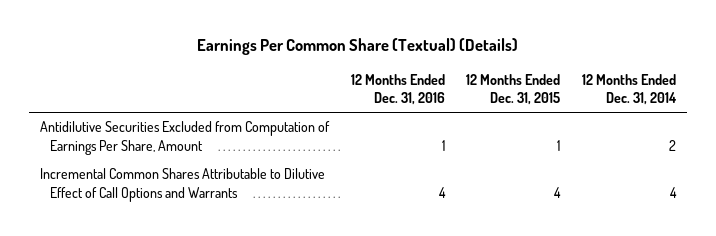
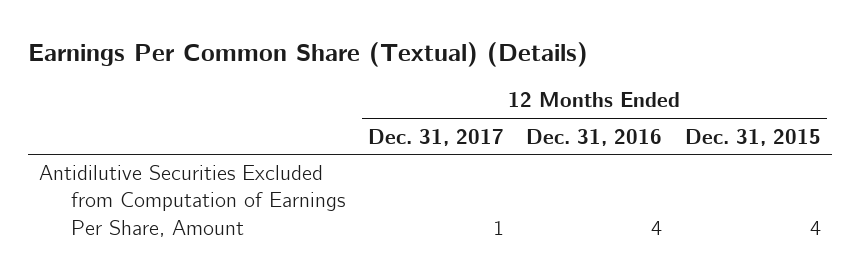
- | 12 Months Ended Dec. 31, 2016 | 12 Months Ended Dec. 31, 2015 | 12 Months Ended Dec. 31, 2014
+ | 12 Months Ended Dec. 31, 2017 | 12 Months Ended Dec. 31, 2016 | 12 Months Ended Dec. 31, 2015
- Antidilutive Securities Excluded from Computation of Earnings Per Share, Amount | 1 | 1 | 2
- Incremental Common Shares Attributable to Dilutive Effect of Call Options and Warrants | 4 | 4 | 4
+ Antidilutive Securities Excluded from Computation of Earnings Per Share, Amount | 1 | 4 | 4

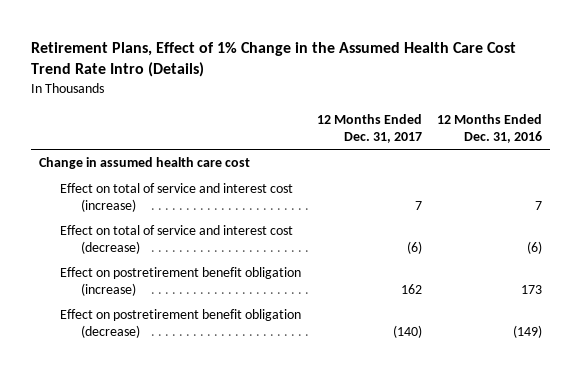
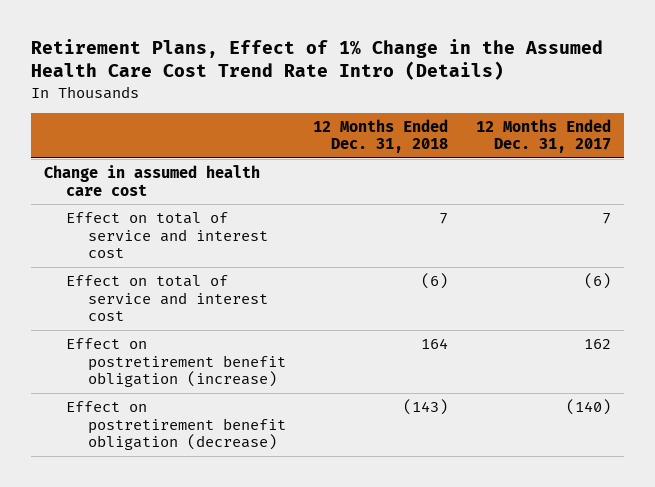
- | 12 Months Ended Dec. 31, 2017 | 12 Months Ended Dec. 31, 2016
+ | 12 Months Ended Dec. 31, 2018 | 12 Months Ended Dec. 31, 2017
- Effect on total of service and interest cost (increase) | 7 | 7
- Effect on total of service and interest cost (decrease) | (6) | (6)
+ Effect on total of service and interest cost | 7 | 7
+ Effect on total of service and interest cost | (6) | (6)

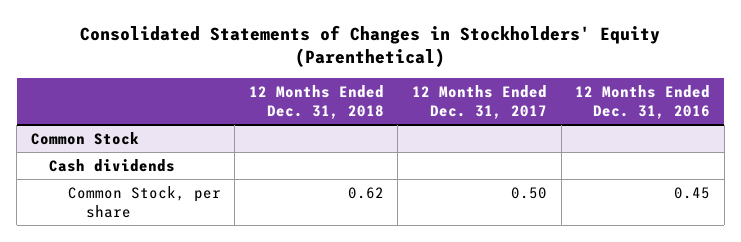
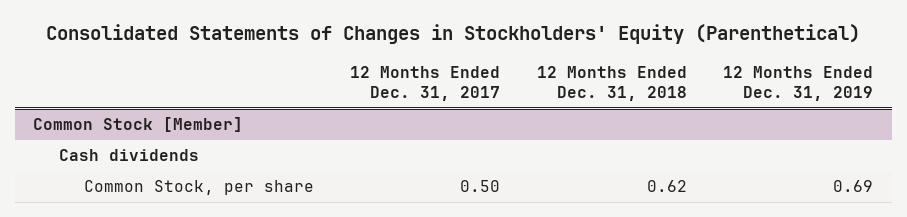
- | 12 Months Ended Dec. 31, 2018 | 12 Months Ended Dec. 31, 2017 | 12 Months Ended Dec. 31, 2016
+ | 12 Months Ended Dec. 31, 2017 | 12 Months Ended Dec. 31, 2018 | 12 Months Ended Dec. 31, 2019
- Common Stock
+ Common Stock [Member]

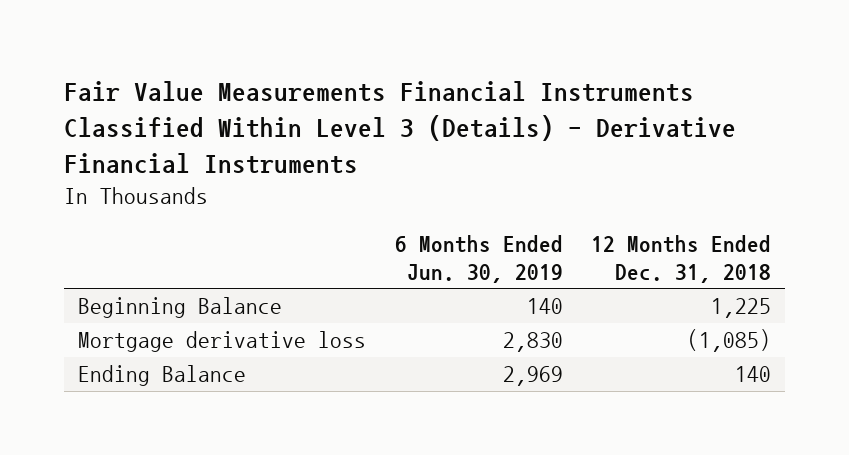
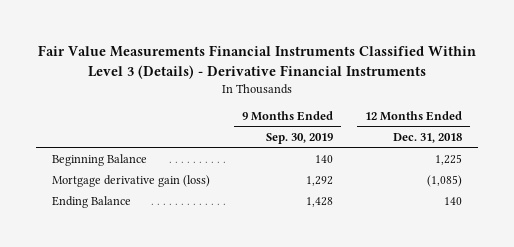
- | 6 Months Ended Jun. 30, 2019 | 12 Months Ended Dec. 31, 2018
+ | 9 Months Ended Sep. 30, 2019 | 12 Months Ended Dec. 31, 2018
- Mortgage derivative loss | 2,830 | (1,085)
+ Mortgage derivative gain (loss) | 1,292 | (1,085)

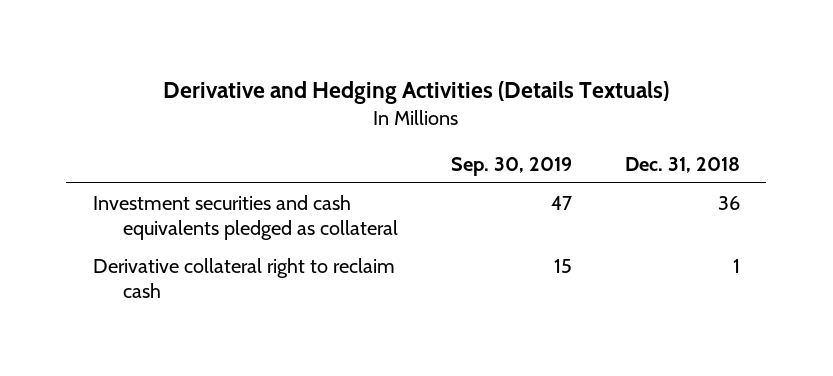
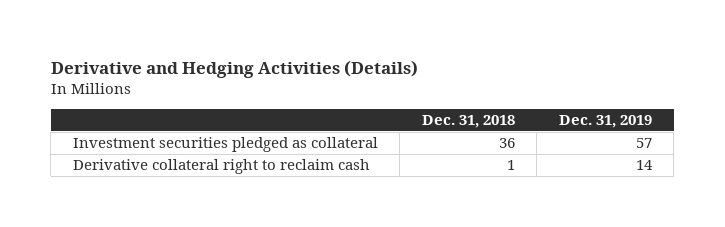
- Derivative and Hedging Activities (Details Textuals)
+ Derivative and Hedging Activities (Details)
- | Sep. 30, 2019 | Dec. 31, 2018
+ | Dec. 31, 2018 | Dec. 31, 2019
- Investment securities and cash equivalents pledged as collateral | 47 | 36
+ Investment securities pledged as collateral | 36 | 57

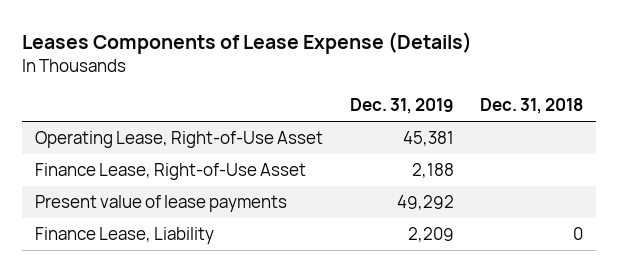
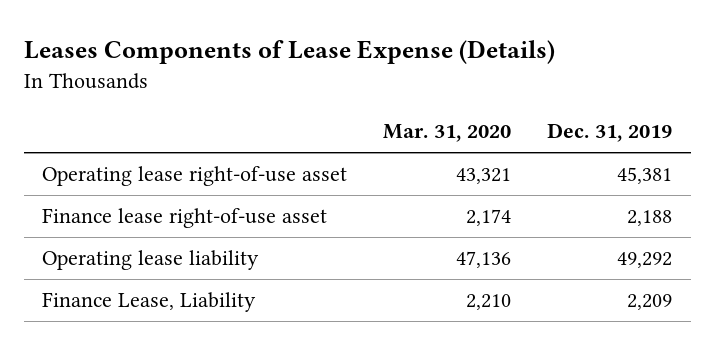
- | Dec. 31, 2019 | Dec. 31, 2018
+ | Mar. 31, 2020 | Dec. 31, 2019
- Operating Lease, Right-of-Use Asset | 45,381 |
- Finance Lease, Right-of-Use Asset | 2,188 |
- Present value of lease payments | 49,292 |
+ Operating lease right-of-use asset | 43,321 | 45,381
+ Finance lease right-of-use asset | 2,174 | 2,188
+ Operating lease liability | 47,136 | 49,292

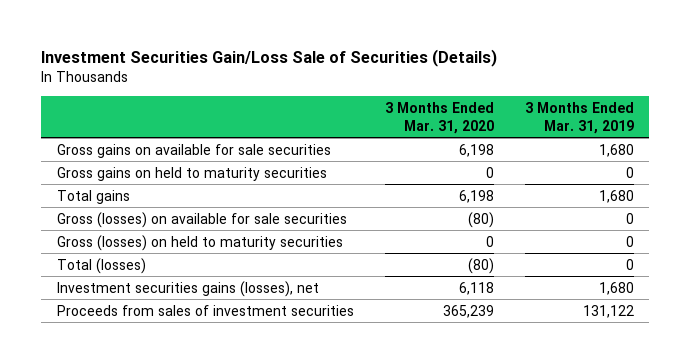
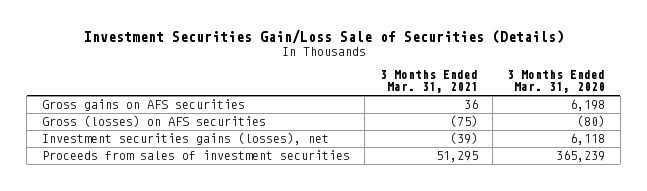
- | 3 Months Ended Mar. 31, 2020 | 3 Months Ended Mar. 31, 2019
+ | 3 Months Ended Mar. 31, 2021 | 3 Months Ended Mar. 31, 2020
- Gross gains on available for sale securities | 6,198 | 1,680
- Gross gains on held to maturity securities | 0 | 0
- Total gains | 6,198 | 1,680
- Gross (losses) on available for sale securities | (80) | 0
- Gross (losses) on held to maturity securities | 0 | 0
- Total (losses) | (80) | 0
+ Gross gains on AFS securities | 36 | 6,198
+ Gross (losses) on AFS securities | (75) | (80)

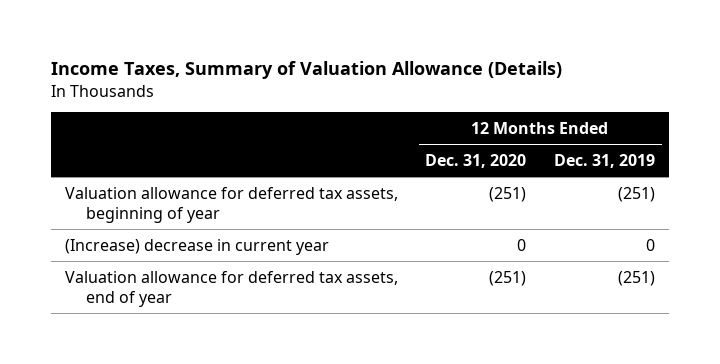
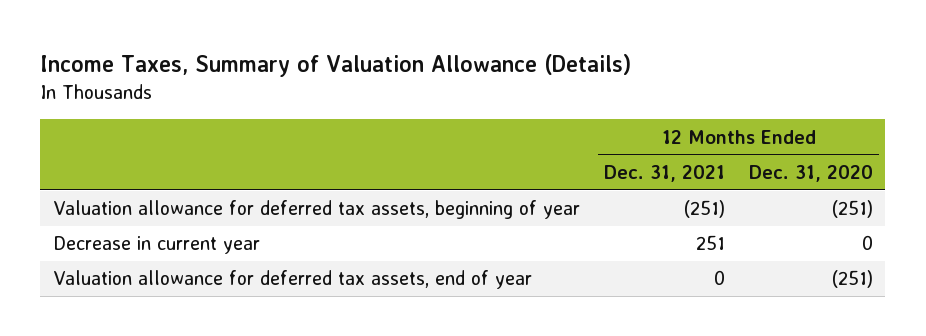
- | 12 Months Ended Dec. 31, 2020 | 12 Months Ended Dec. 31, 2019
+ | 12 Months Ended Dec. 31, 2021 | 12 Months Ended Dec. 31, 2020
- (Increase) decrease in current year | 0 | 0
+ Decrease in current year | 251 | 0

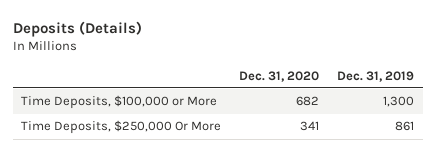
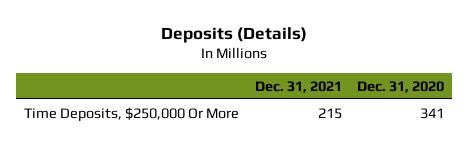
- | Dec. 31, 2020 | Dec. 31, 2019
+ | Dec. 31, 2021 | Dec. 31, 2020
- Time Deposits, $100,000 or More | 682 | 1,300

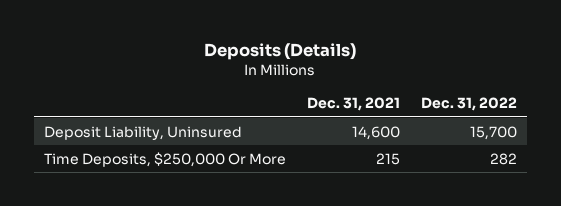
- | Dec. 31, 2021 | Dec. 31, 2020
+ | Dec. 31, 2021 | Dec. 31, 2022
+ Deposit Liability, Uninsured | 14,600 | 15,700

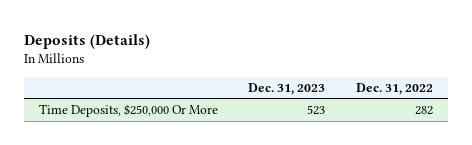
- | Dec. 31, 2021 | Dec. 31, 2022
+ | Dec. 31, 2023 | Dec. 31, 2022
- Deposit Liability, Uninsured | 14,600 | 15,700

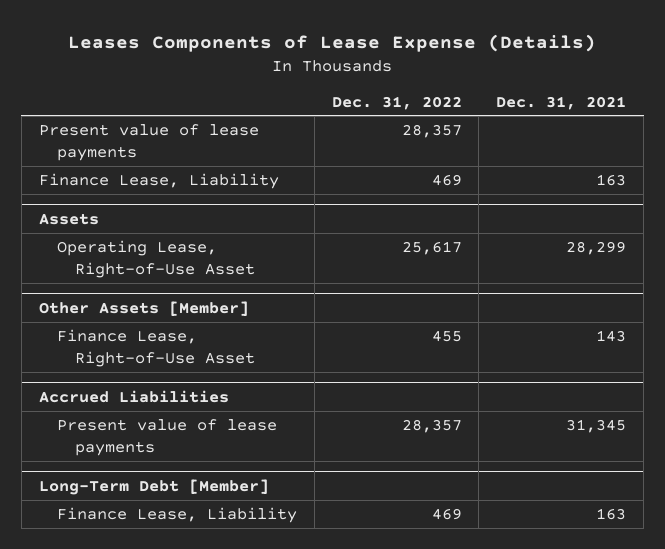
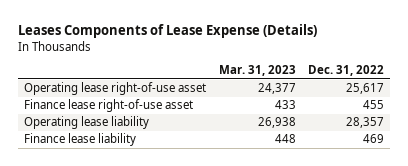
- | Dec. 31, 2022 | Dec. 31, 2021
+ | Mar. 31, 2023 | Dec. 31, 2022
- Present value of lease payments | 28,357 |
- Finance Lease, Liability | 469 | 163
- Assets
- Operating Lease, Right-of-Use Asset | 25,617 | 28,299
- Other Assets [Member]
- Finance Lease, Right-of-Use Asset | 455 | 143
- Accrued Liabilities
- Present value of lease payments | 28,357 | 31,345
- Long-Term Debt [Member]
- Finance Lease, Liability | 469 | 163
+ Operating lease right-of-use asset | 24,377 | 25,617
+ Finance lease right-of-use asset | 433 | 455
+ Operating lease liability | 26,938 | 28,357
+ Finance lease liability | 448 | 469

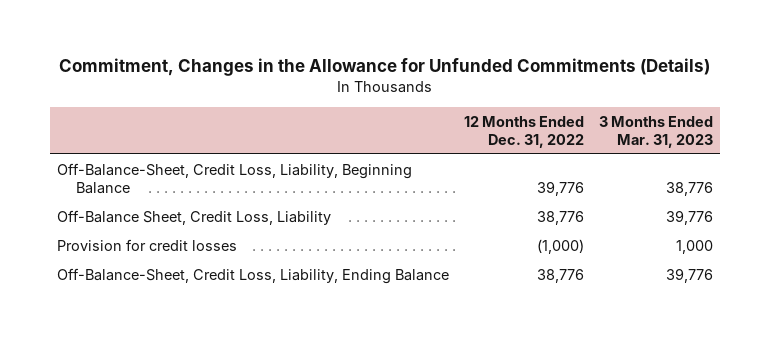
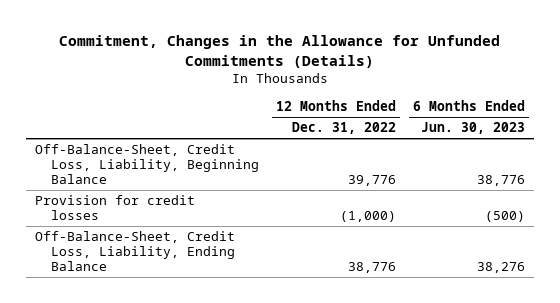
- | 12 Months Ended Dec. 31, 2022 | 3 Months Ended Mar. 31, 2023
+ | 12 Months Ended Dec. 31, 2022 | 6 Months Ended Jun. 30, 2023
- Off-Balance Sheet, Credit Loss, Liability | 38,776 | 39,776

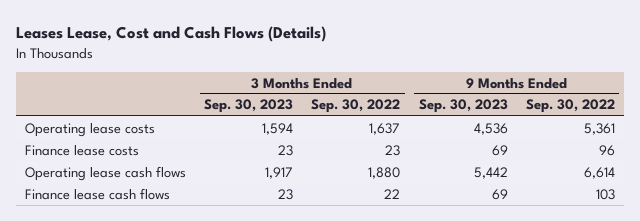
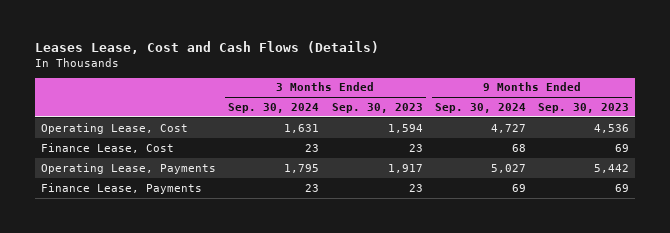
- | 3 Months Ended Sep. 30, 2023 | 3 Months Ended Sep. 30, 2022 | 9 Months Ended Sep. 30, 2023 | 9 Months Ended Sep. 30, 2022
+ | 3 Months Ended Sep. 30, 2024 | 3 Months Ended Sep. 30, 2023 | 9 Months Ended Sep. 30, 2024 | 9 Months Ended Sep. 30, 2023
- Operating lease costs | 1,594 | 1,637 | 4,536 | 5,361
- Finance lease costs | 23 | 23 | 69 | 96
- Operating lease cash flows | 1,917 | 1,880 | 5,442 | 6,614
- Finance lease cash flows | 23 | 22 | 69 | 103
+ Operating Lease, Cost | 1,631 | 1,594 | 4,727 | 4,536
+ Finance Lease, Cost | 23 | 23 | 68 | 69
+ Operating Lease, Payments | 1,795 | 1,917 | 5,027 | 5,442
+ Finance Lease, Payments | 23 | 23 | 69 | 69

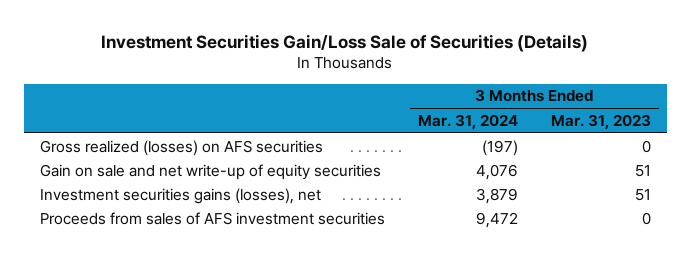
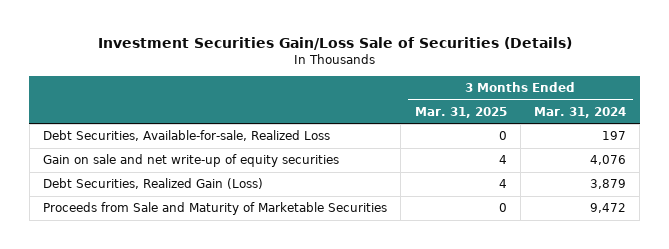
- | 3 Months Ended Mar. 31, 2024 | 3 Months Ended Mar. 31, 2023
+ | 3 Months Ended Mar. 31, 2025 | 3 Months Ended Mar. 31, 2024
- Gross realized (losses) on AFS securities | (197) | 0
+ Debt Securities, Available-for-sale, Realized Loss | 0 | 197
- Investment securities gains (losses), net | 3,879 | 51
- Proceeds from sales of AFS investment securities | 9,472 | 0
+ Debt Securities, Realized Gain (Loss) | 4 | 3,879
+ Proceeds from Sale and Maturity of Marketable Securities | 0 | 9,472

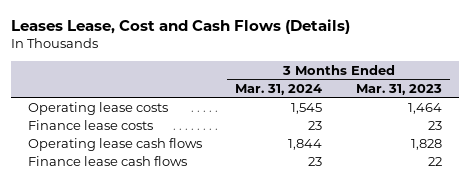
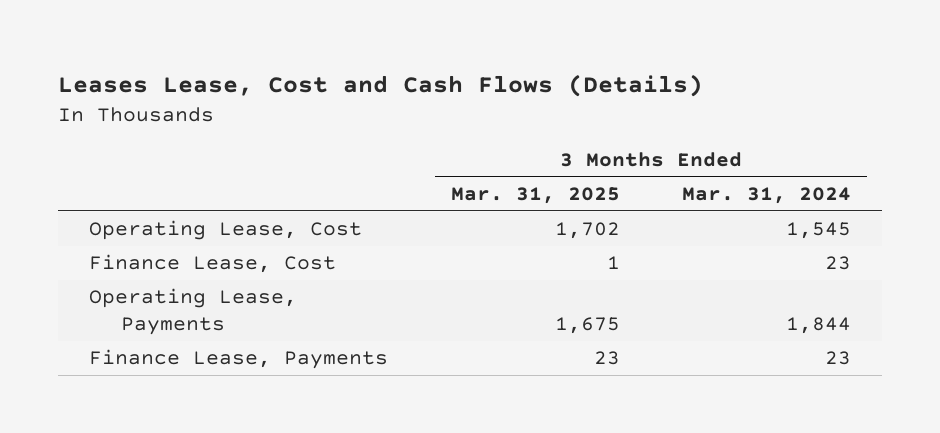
- | 3 Months Ended Mar. 31, 2024 | 3 Months Ended Mar. 31, 2023
+ | 3 Months Ended Mar. 31, 2025 | 3 Months Ended Mar. 31, 2024
- Operating lease costs | 1,545 | 1,464
- Finance lease costs | 23 | 23
- Operating lease cash flows | 1,844 | 1,828
- Finance lease cash flows | 23 | 22
+ Operating Lease, Cost | 1,702 | 1,545
+ Finance Lease, Cost | 1 | 23
+ Operating Lease, Payments | 1,675 | 1,844
+ Finance Lease, Payments | 23 | 23

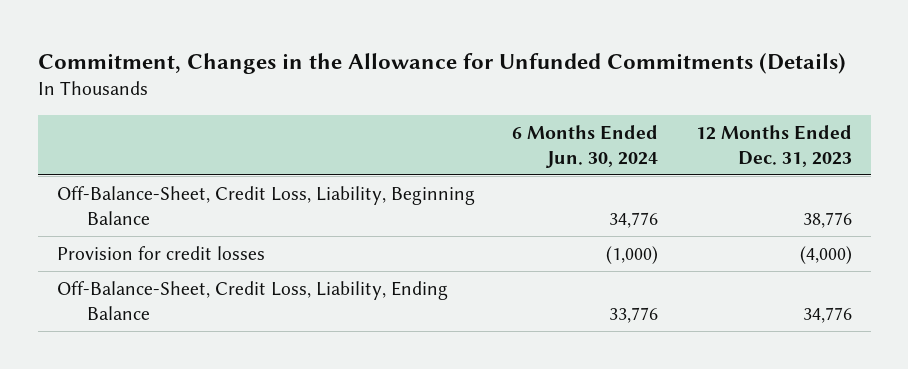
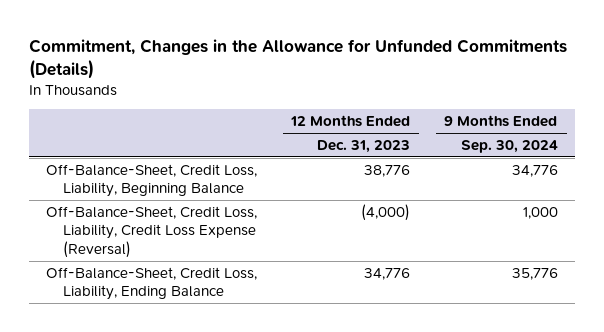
- | 6 Months Ended Jun. 30, 2024 | 12 Months Ended Dec. 31, 2023
+ | 12 Months Ended Dec. 31, 2023 | 9 Months Ended Sep. 30, 2024
- Provision for credit losses | (1,000) | (4,000)
+ Off-Balance-Sheet, Credit Loss, Liability, Credit Loss Expense (Reversal) | (4,000) | 1,000

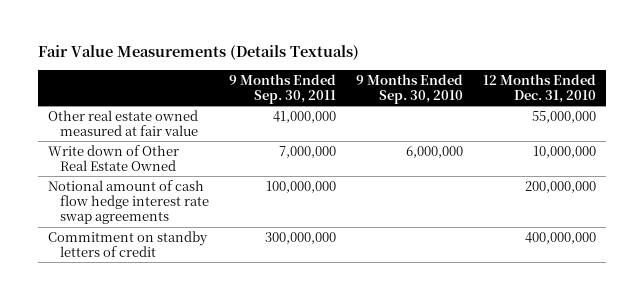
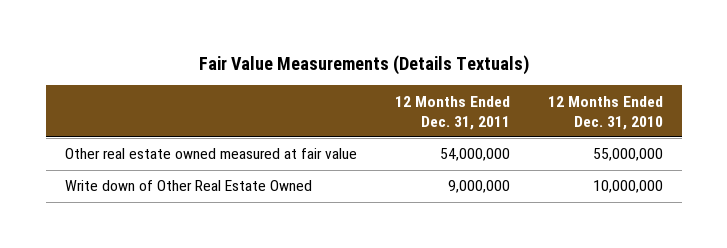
- | 9 Months Ended Sep. 30, 2011 | 9 Months Ended Sep. 30, 2010 | 12 Months Ended Dec. 31, 2010
+ | 12 Months Ended Dec. 31, 2011 | 12 Months Ended Dec. 31, 2010
- Notional amount of cash flow hedge interest rate swap agreements | 100,000,000 | | 200,000,000
- Commitment on standby letters of credit | 300,000,000 | | 400,000,000

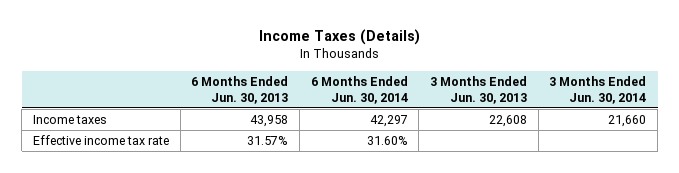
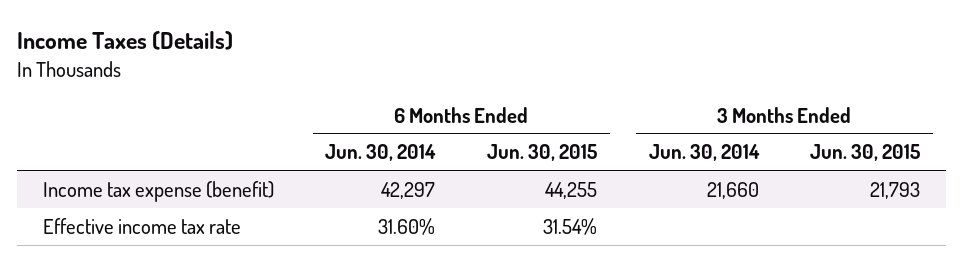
- | 6 Months Ended Jun. 30, 2013 | 6 Months Ended Jun. 30, 2014 | 3 Months Ended Jun. 30, 2013 | 3 Months Ended Jun. 30, 2014
+ | 6 Months Ended Jun. 30, 2014 | 6 Months Ended Jun. 30, 2015 | 3 Months Ended Jun. 30, 2014 | 3 Months Ended Jun. 30, 2015
- Income taxes | 43,958 | 42,297 | 22,608 | 21,660
+ Income tax expense (benefit) | 42,297 | 44,255 | 21,660 | 21,793

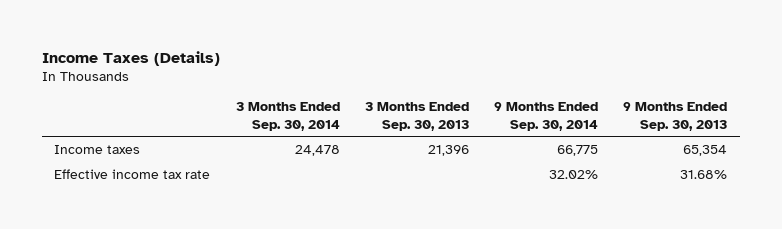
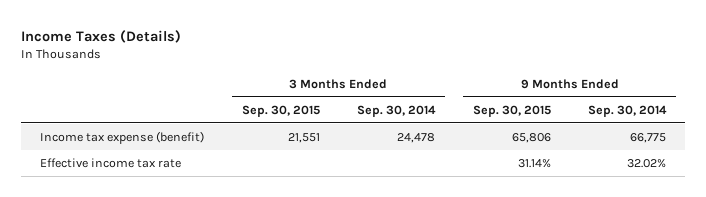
- | 3 Months Ended Sep. 30, 2014 | 3 Months Ended Sep. 30, 2013 | 9 Months Ended Sep. 30, 2014 | 9 Months Ended Sep. 30, 2013
+ | 3 Months Ended Sep. 30, 2015 | 3 Months Ended Sep. 30, 2014 | 9 Months Ended Sep. 30, 2015 | 9 Months Ended Sep. 30, 2014
- Income taxes | 24,478 | 21,396 | 66,775 | 65,354
+ Income tax expense (benefit) | 21,551 | 24,478 | 65,806 | 66,775

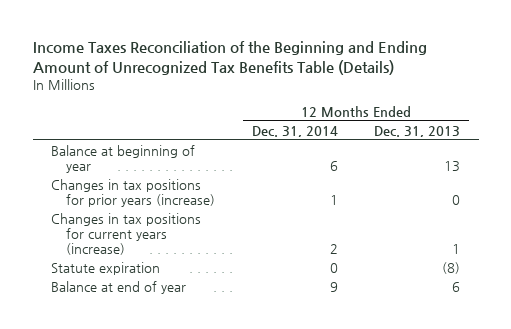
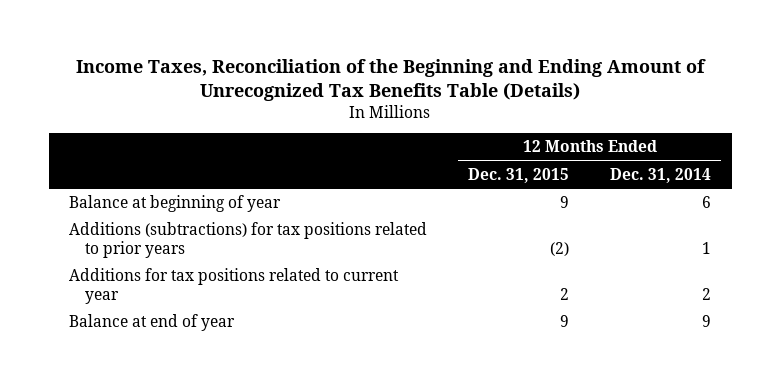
- Income Taxes Reconciliation of the Beginning and Ending Amount of Unrecognized Tax Benefits Table (Details)
+ Income Taxes, Reconciliation of the Beginning and Ending Amount of Unrecognized Tax Benefits Table (Details)
- | 12 Months Ended Dec. 31, 2014 | 12 Months Ended Dec. 31, 2013
+ | 12 Months Ended Dec. 31, 2015 | 12 Months Ended Dec. 31, 2014
- Changes in tax positions for prior years (increase) | 1 | 0
- Changes in tax positions for current years (increase) | 2 | 1
- Statute expiration | 0 | (8)
+ Additions (subtractions) for tax positions related to prior years | (2) | 1
+ Additions for tax positions related to current year | 2 | 2

